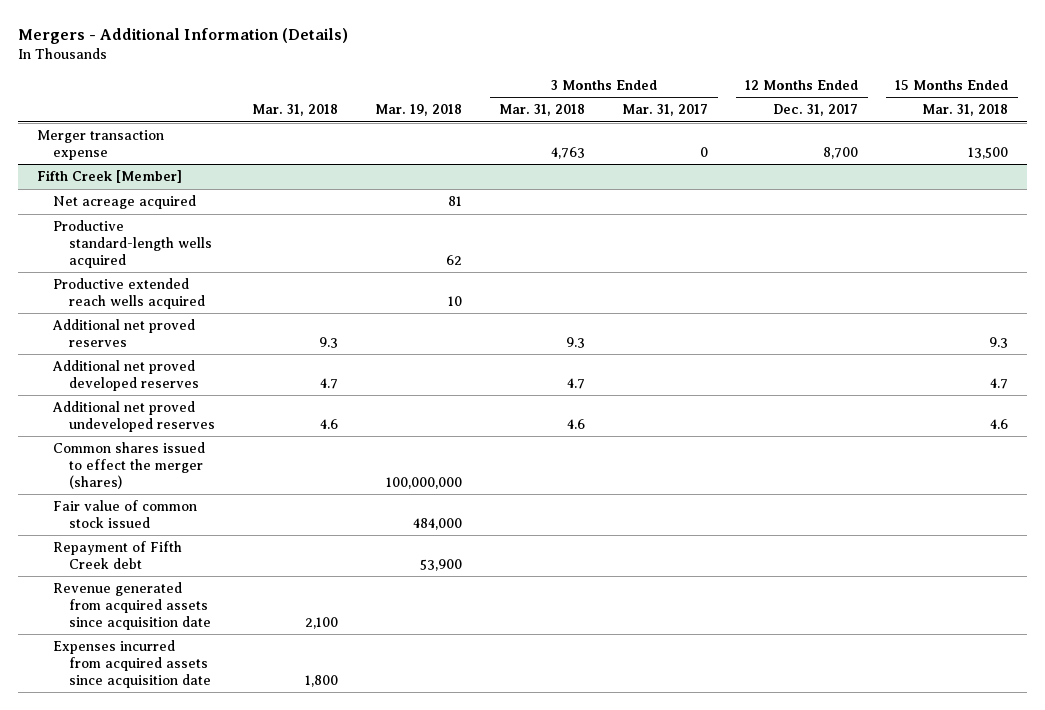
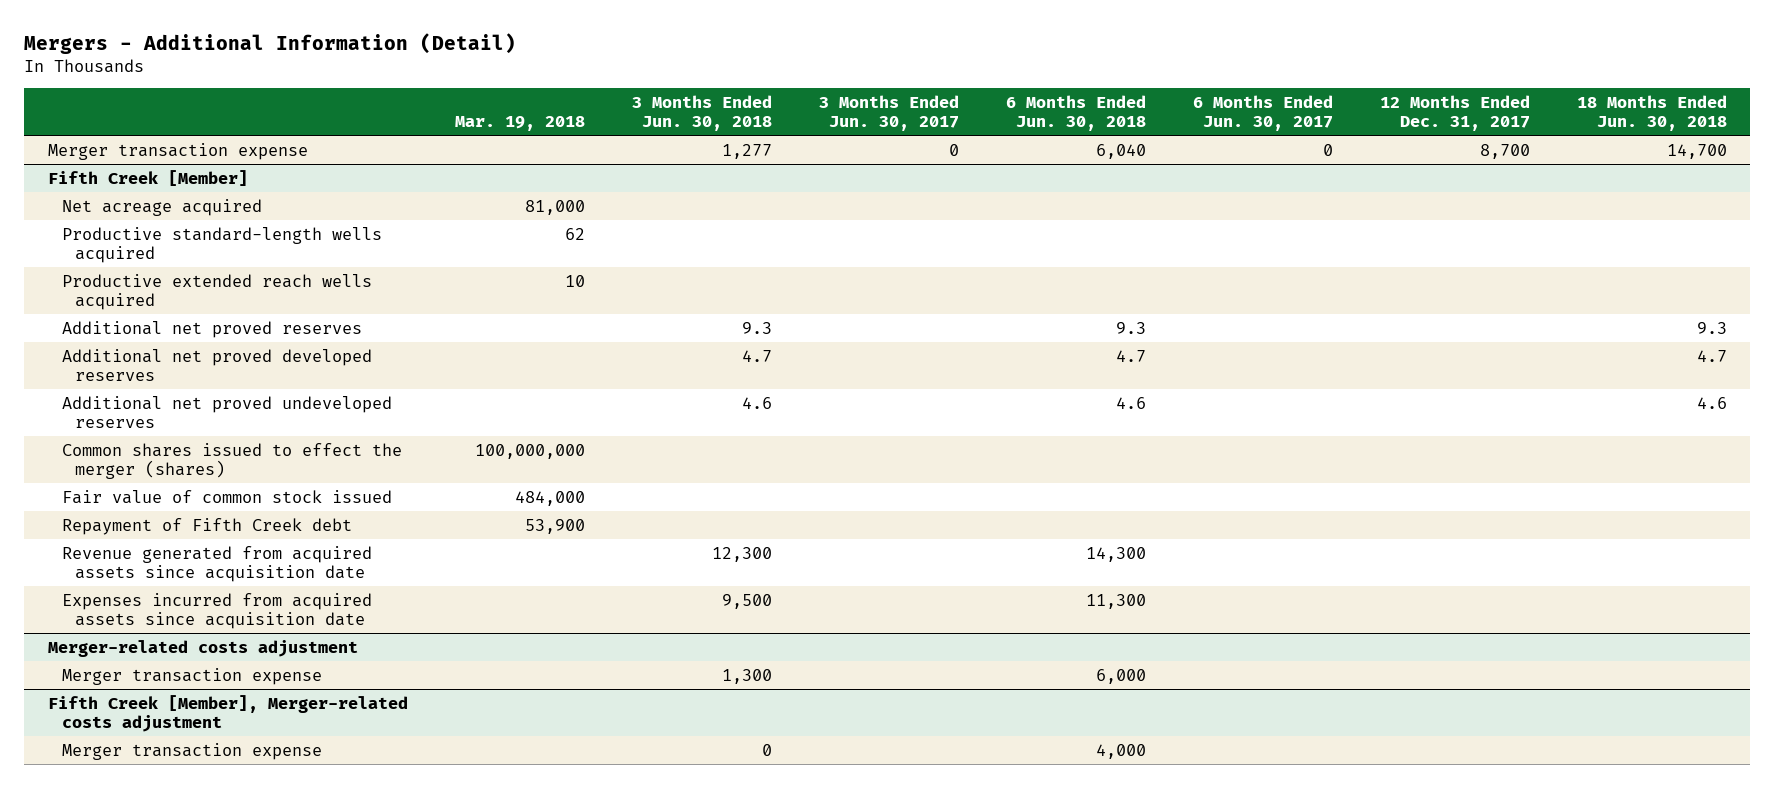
- Mergers - Additional Information (Details)
+ Mergers - Additional Information (Detail)
- | Mar. 31, 2018 | Mar. 19, 2018 | 3 Months Ended Mar. 31, 2018 | 3 Months Ended Mar. 31, 2017 | 12 Months Ended Dec. 31, 2017 | 15 Months Ended Mar. 31, 2018
+ | Mar. 19, 2018 | 3 Months Ended Jun. 30, 2018 | 3 Months Ended Jun. 30, 2017 | 6 Months Ended Jun. 30, 2018 | 6 Months Ended Jun. 30, 2017 | 12 Months Ended Dec. 31, 2017 | 18 Months Ended Jun. 30, 2018
@ Fifth Creek [Member]
- Net acreage acquired | | 81 | | | |
+ Net acreage acquired | 81,000 | | | | | |
+ Merger-related costs adjustment
+ Merger transaction expense | | 1,300 | | 6,000 | | |
+ Fifth Creek [Member], Merger-related costs adjustment
+ Merger transaction expense | | 0 | | 4,000 | | |

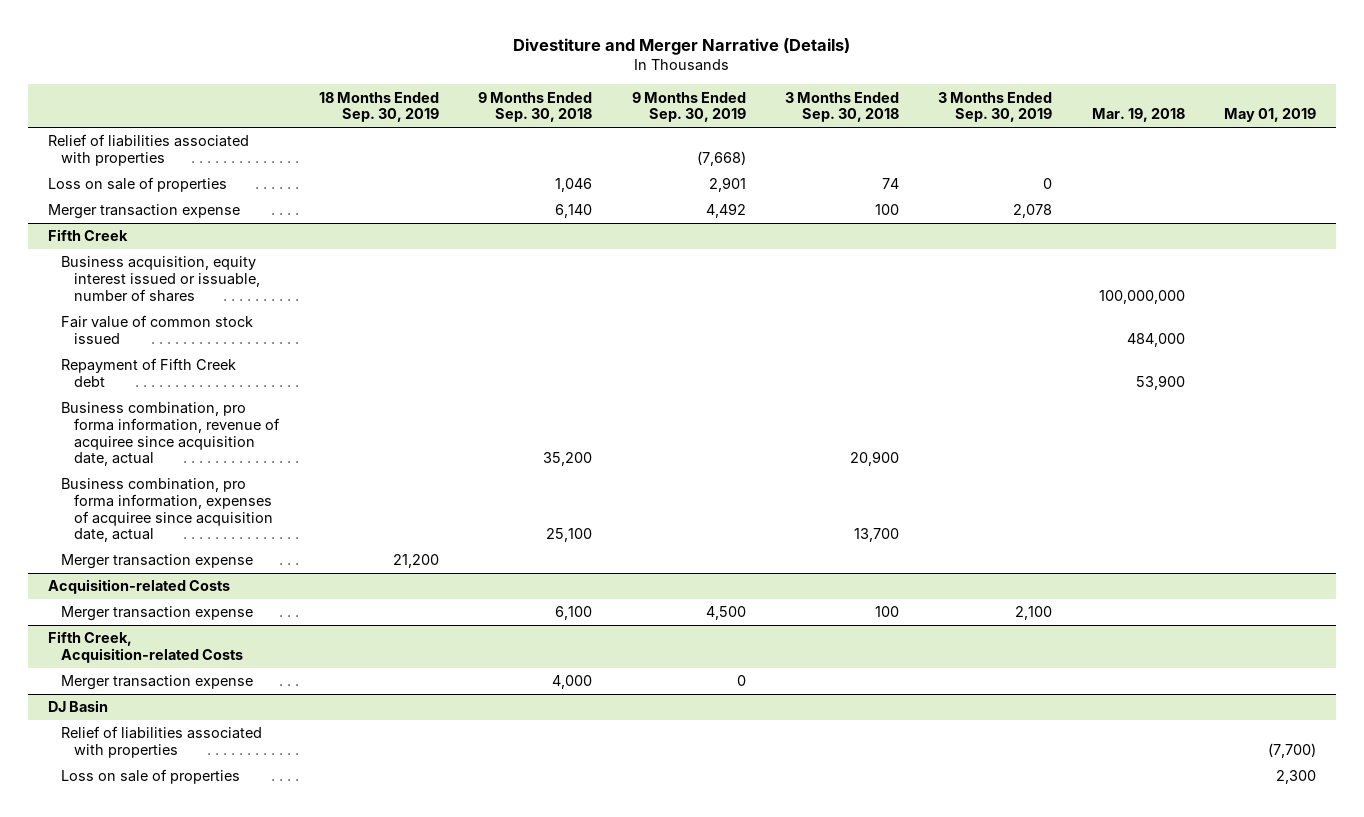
- Mergers - Additional Information (Detail)
+ Divestiture and Merger Narrative (Details)
- | Mar. 19, 2018 | 3 Months Ended Jun. 30, 2018 | 3 Months Ended Jun. 30, 2017 | 6 Months Ended Jun. 30, 2018 | 6 Months Ended Jun. 30, 2017 | 12 Months Ended Dec. 31, 2017 | 18 Months Ended Jun. 30, 2018
+ | 18 Months Ended Sep. 30, 2019 | 9 Months Ended Sep. 30, 2018 | 9 Months Ended Sep. 30, 2019 | 3 Months Ended Sep. 30, 2018 | 3 Months Ended Sep. 30, 2019 | Mar. 19, 2018 | May 01, 2019
+ Relief of liabilities associated with properties | | | (7,668) | | | |
+ Loss on sale of properties | | 1,046 | 2,901 | 74 | 0 | |
- Fifth Creek [Member]
- Net acreage acquired | 81,000 | | | | | |
- Productive standard-length wells acquired | 62 | | | | | |
- Productive extended reach wells acquired | 10 | | | | | |
- Additional net proved reserves | | 9.3 | | 9.3 | | | 9.3
- Additional net proved developed reserves | | 4.7 | | 4.7 | | | 4.7
- Additional net proved undeveloped reserves | | 4.6 | | 4.6 | | | 4.6
- Common shares issued to effect the merger (shares) | 100,000,000 | | | | | |
+ Fifth Creek
+ Business acquisition, equity interest issued or issuable, number of shares | | | | | | 100,000,000 |
- Revenue generated from acquired assets since acquisition date | | 12,300 | | 14,300 | | |
- Expenses incurred from acquired assets since acquisition date | | 9,500 | | 11,300 | | |
- Merger-related costs adjustment
+ Business combination, pro forma information, revenue of acquiree since acquisition date, actual | | 35,200 | | 20,900 | | |
+ Business combination, pro forma information, expenses of acquiree since acquisition date, actual | | 25,100 | | 13,700 | | |
+ Merger transaction expense | 21,200 | | | | | |
+ Acquisition-related Costs
- Fifth Creek [Member], Merger-related costs adjustment
+ Fifth Creek, Acquisition-related Costs
+ DJ Basin
+ Relief of liabilities associated with properties | | | | | | | (7,700)
+ Loss on sale of properties | | | | | | | 2,300

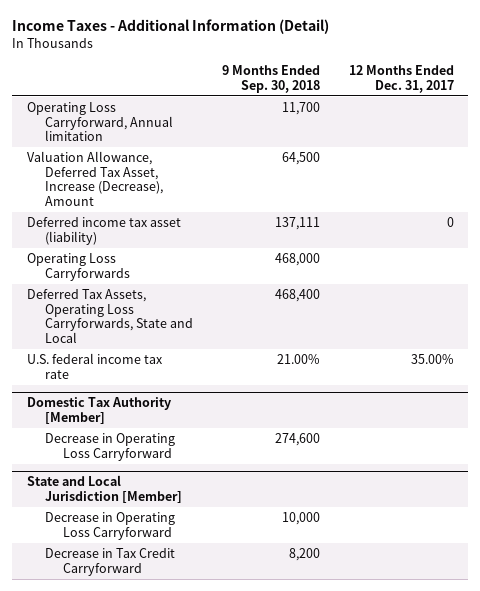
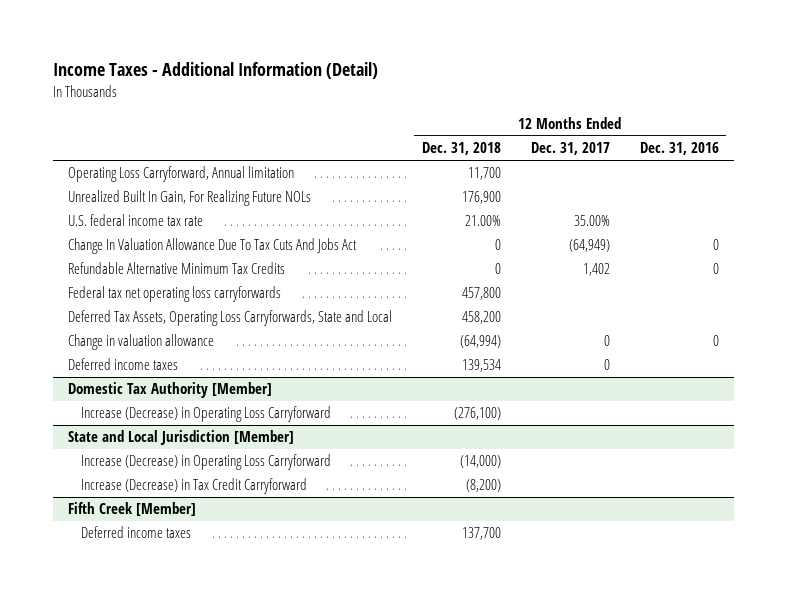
- | 9 Months Ended Sep. 30, 2018 | 12 Months Ended Dec. 31, 2017
+ | 12 Months Ended Dec. 31, 2018 | 12 Months Ended Dec. 31, 2017 | 12 Months Ended Dec. 31, 2016
- Valuation Allowance, Deferred Tax Asset, Increase (Decrease), Amount | 64,500 |
- Deferred income tax asset (liability) | 137,111 | 0
- Operating Loss Carryforwards | 468,000 |
+ Unrealized Built In Gain, For Realizing Future NOLs | 176,900 | |
+ Change In Valuation Allowance Due To Tax Cuts And Jobs Act | 0 | (64,949) | 0
+ Refundable Alternative Minimum Tax Credits | 0 | 1,402 | 0
+ Federal tax net operating loss carryforwards | 457,800 | |
moved down: Deferred Tax Assets, Operating Loss Carryforwards, State and Local | 458,200 | |
+ Change in valuation allowance | (64,994) | 0 | 0
+ Deferred income taxes | 139,534 | 0 |
@ Domestic Tax Authority [Member]
- Decrease in Operating Loss Carryforward | 274,600 |
+ Increase (Decrease) in Operating Loss Carryforward | (276,100) | |
@ State and Local Jurisdiction [Member]
- Decrease in Operating Loss Carryforward | 10,000 |
- Decrease in Tax Credit Carryforward | 8,200 |
+ Increase (Decrease) in Operating Loss Carryforward | (14,000) | |
+ Increase (Decrease) in Tax Credit Carryforward | (8,200) | |
+ Fifth Creek [Member]
+ Deferred income taxes | 137,700 | |

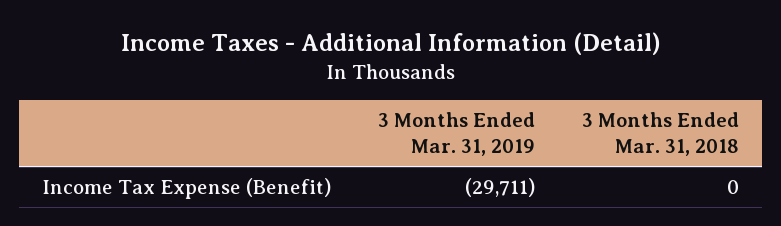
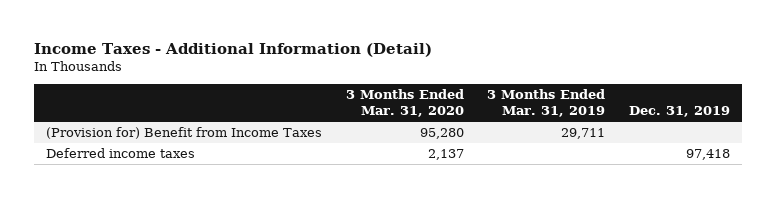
- | 3 Months Ended Mar. 31, 2019 | 3 Months Ended Mar. 31, 2018
+ | 3 Months Ended Mar. 31, 2020 | 3 Months Ended Mar. 31, 2019 | Dec. 31, 2019
- Income Tax Expense (Benefit) | (29,711) | 0
+ (Provision for) Benefit from Income Taxes | 95,280 | 29,711 |
+ Deferred income taxes | 2,137 | | 97,418

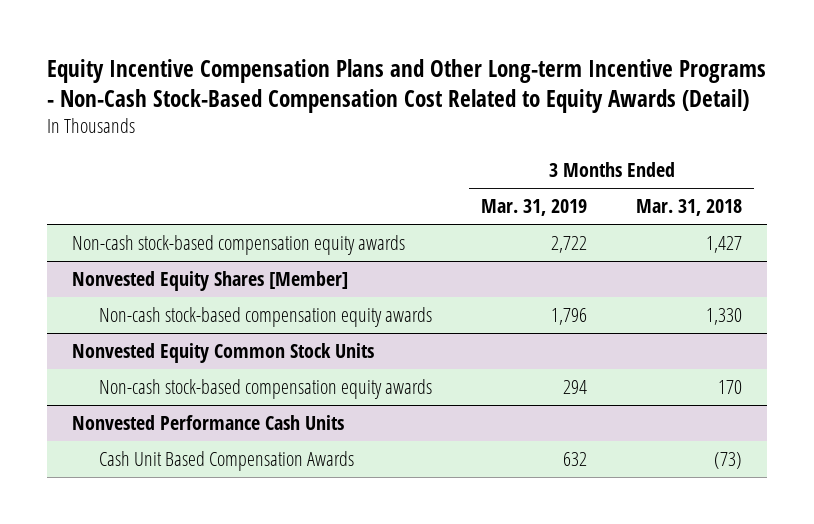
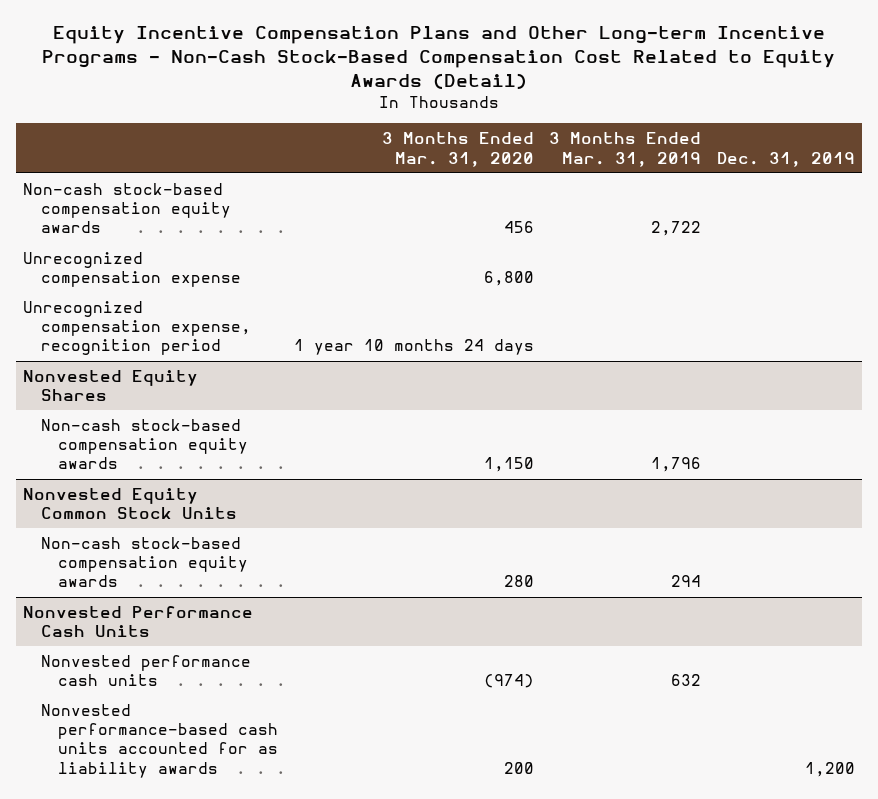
- | 3 Months Ended Mar. 31, 2019 | 3 Months Ended Mar. 31, 2018
+ | 3 Months Ended Mar. 31, 2020 | 3 Months Ended Mar. 31, 2019 | Dec. 31, 2019
- Nonvested Equity Shares [Member]
+ Unrecognized compensation expense | 6,800 | |
+ Unrecognized compensation expense, recognition period | 1 year 10 months 24 days | |
+ Nonvested Equity Shares
@ Nonvested Performance Cash Units
- Cash Unit Based Compensation Awards | 632 | (73)
+ Nonvested performance cash units | (974) | 632 |
+ Nonvested performance-based cash units accounted for as liability awards | 200 | | 1,200

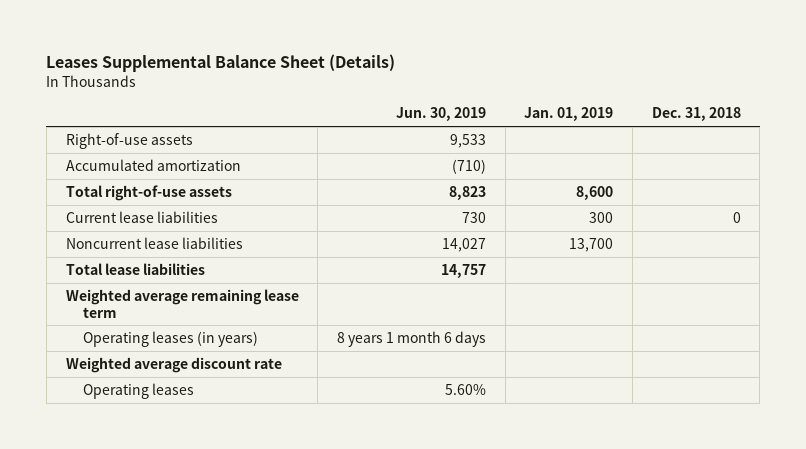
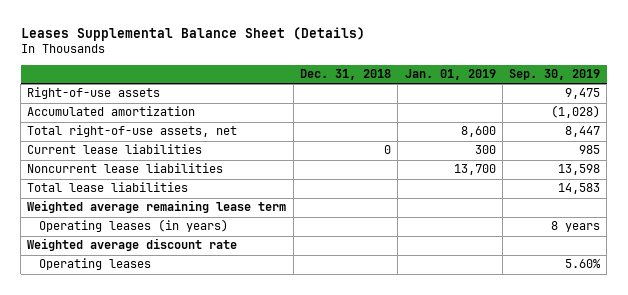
- | Jun. 30, 2019 | Jan. 01, 2019 | Dec. 31, 2018
+ | Dec. 31, 2018 | Jan. 01, 2019 | Sep. 30, 2019
- Total right-of-use assets | 8,823 | 8,600 |
+ Total right-of-use assets, net | | 8,600 | 8,447

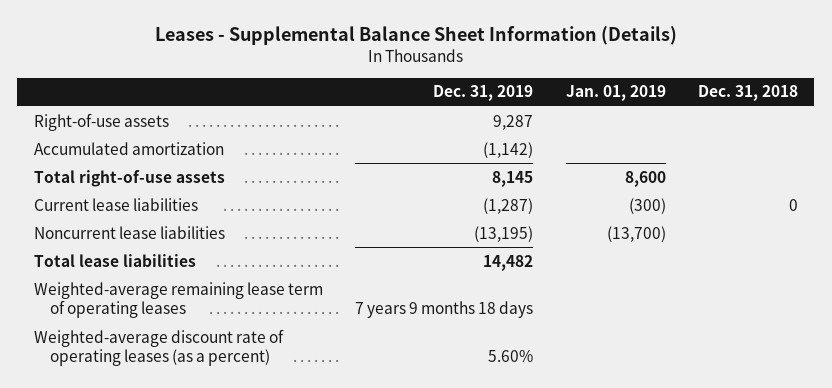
- Leases Supplemental Balance Sheet (Details)
+ Leases - Supplemental Balance Sheet Information (Details)
- | Dec. 31, 2018 | Jan. 01, 2019 | Sep. 30, 2019
+ | Dec. 31, 2019 | Jan. 01, 2019 | Dec. 31, 2018
- Total right-of-use assets, net | | 8,600 | 8,447
- Current lease liabilities | 0 | 300 | 985
- Noncurrent lease liabilities | | 13,700 | 13,598
+ Total right-of-use assets | 8,145 | 8,600 |
+ Current lease liabilities | (1,287) | (300) | 0
+ Noncurrent lease liabilities | (13,195) | (13,700) |
- Weighted average remaining lease term
- Operating leases (in years) | | | 8 years
- Weighted average discount rate
- Operating leases | | | 5.60%
+ Weighted-average remaining lease term of operating leases | 7 years 9 months 18 days | |
+ Weighted-average discount rate of operating leases (as a percent) | 5.60% | |

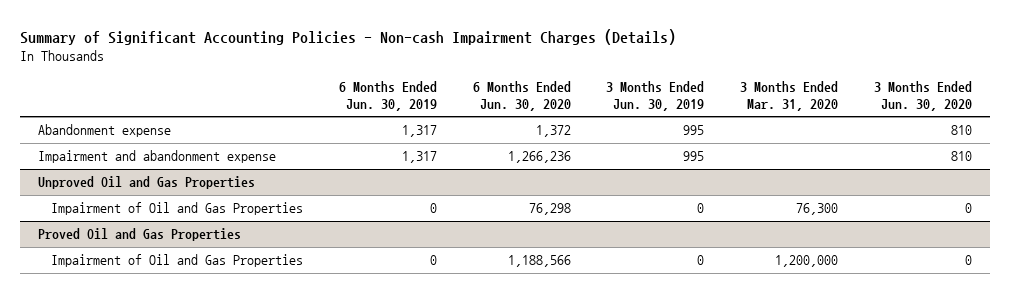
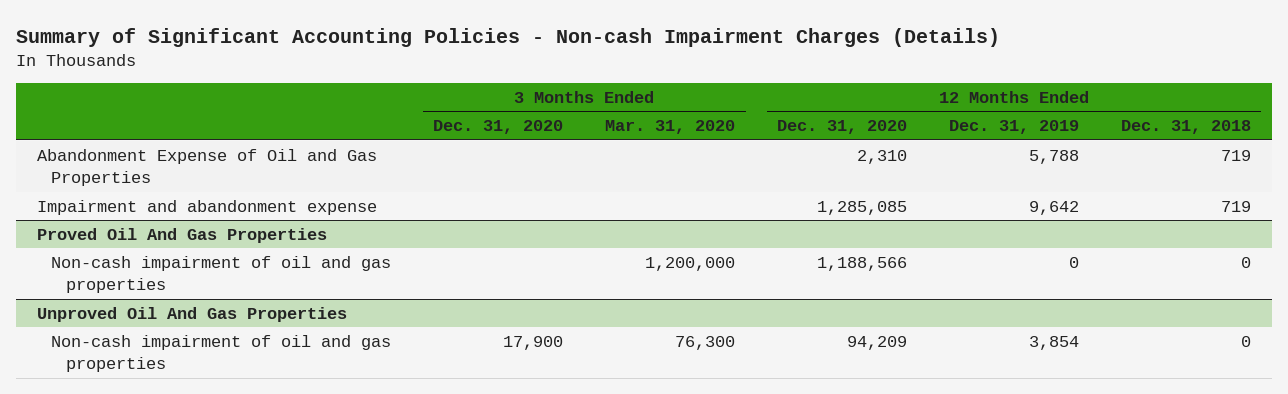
- | 6 Months Ended Jun. 30, 2019 | 6 Months Ended Jun. 30, 2020 | 3 Months Ended Jun. 30, 2019 | 3 Months Ended Mar. 31, 2020 | 3 Months Ended Jun. 30, 2020
+ | 3 Months Ended Dec. 31, 2020 | 3 Months Ended Mar. 31, 2020 | 12 Months Ended Dec. 31, 2020 | 12 Months Ended Dec. 31, 2019 | 12 Months Ended Dec. 31, 2018
- Abandonment expense | 1,317 | 1,372 | 995 | | 810
+ Abandonment Expense of Oil and Gas Properties | | | 2,310 | 5,788 | 719
- Unproved Oil and Gas Properties
- Impairment of Oil and Gas Properties | 0 | 76,298 | 0 | 76,300 | 0
- Proved Oil and Gas Properties
- Impairment of Oil and Gas Properties | 0 | 1,188,566 | 0 | 1,200,000 | 0
+ Proved Oil And Gas Properties
+ Non-cash impairment of oil and gas properties | | 1,200,000 | 1,188,566 | 0 | 0
+ Unproved Oil And Gas Properties
+ Non-cash impairment of oil and gas properties | 17,900 | 76,300 | 94,209 | 3,854 | 0

